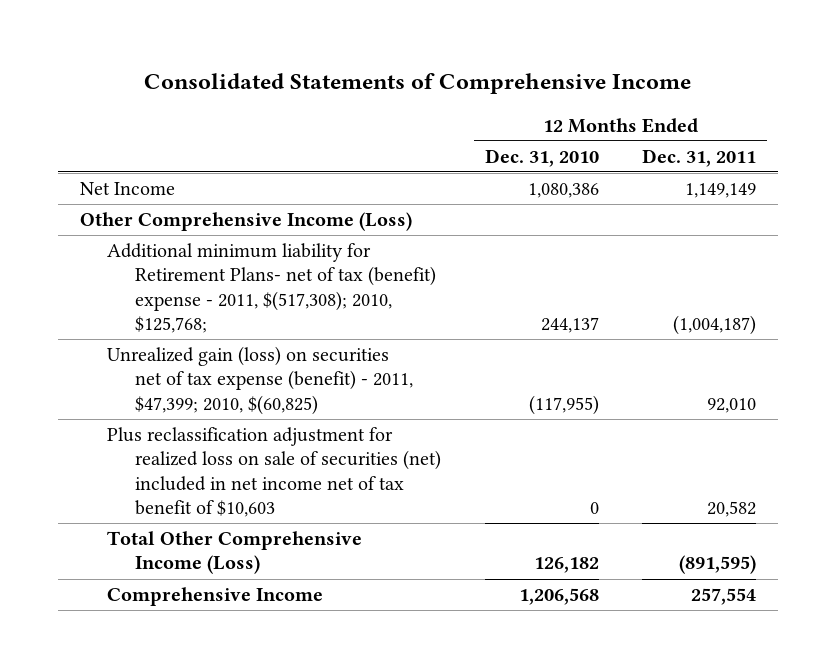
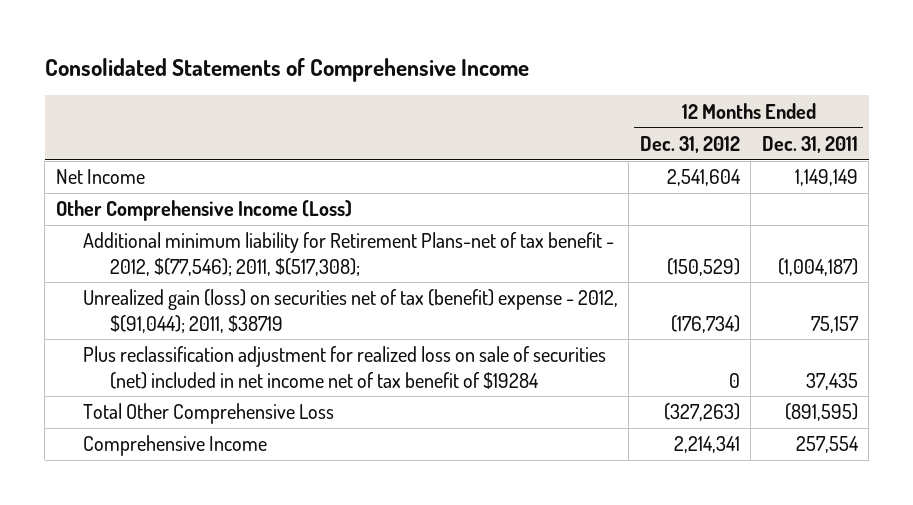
- | 12 Months Ended Dec. 31, 2010 | 12 Months Ended Dec. 31, 2011
+ | 12 Months Ended Dec. 31, 2012 | 12 Months Ended Dec. 31, 2011
- Additional minimum liability for Retirement Plans- net of tax (benefit) expense - 2011, $(517,308); 2010, $125,768; | 244,137 | (1,004,187)
- Unrealized gain (loss) on securities net of tax expense (benefit) - 2011, $47,399; 2010, $(60,825) | (117,955) | 92,010
- Plus reclassification adjustment for realized loss on sale of securities (net) included in net income net of tax benefit of $10,603 | 0 | 20,582
- Total Other Comprehensive Income (Loss) | 126,182 | (891,595)
+ Additional minimum liability for Retirement Plans-net of tax benefit - 2012, $(77,546); 2011, $(517,308); | (150,529) | (1,004,187)
+ Unrealized gain (loss) on securities net of tax (benefit) expense - 2012, $(91,044); 2011, $38719 | (176,734) | 75,157
+ Plus reclassification adjustment for realized loss on sale of securities (net) included in net income net of tax benefit of $19284 | 0 | 37,435
+ Total Other Comprehensive Loss | (327,263) | (891,595)

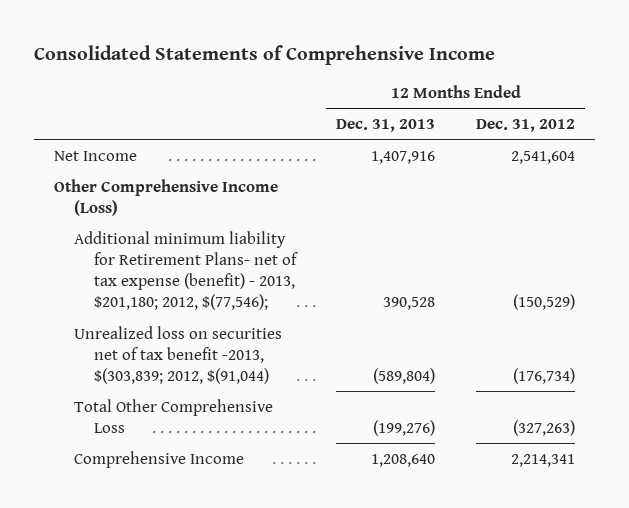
- | 12 Months Ended Dec. 31, 2012 | 12 Months Ended Dec. 31, 2011
+ | 12 Months Ended Dec. 31, 2013 | 12 Months Ended Dec. 31, 2012
- Additional minimum liability for Retirement Plans-net of tax benefit - 2012, $(77,546); 2011, $(517,308); | (150,529) | (1,004,187)
- Unrealized gain (loss) on securities net of tax (benefit) expense - 2012, $(91,044); 2011, $38719 | (176,734) | 75,157
- Plus reclassification adjustment for realized loss on sale of securities (net) included in net income net of tax benefit of $19284 | 0 | 37,435
+ Additional minimum liability for Retirement Plans- net of tax expense (benefit) - 2013, $201,180; 2012, $(77,546); | 390,528 | (150,529)
+ Unrealized loss on securities net of tax benefit -2013, $(303,839; 2012, $(91,044) | (589,804) | (176,734)

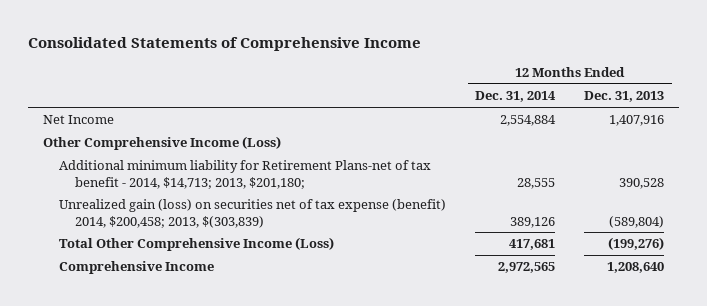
- | 12 Months Ended Dec. 31, 2013 | 12 Months Ended Dec. 31, 2012
+ | 12 Months Ended Dec. 31, 2014 | 12 Months Ended Dec. 31, 2013
- Additional minimum liability for Retirement Plans- net of tax expense (benefit) - 2013, $201,180; 2012, $(77,546); | 390,528 | (150,529)
- Unrealized loss on securities net of tax benefit -2013, $(303,839; 2012, $(91,044) | (589,804) | (176,734)
- Total Other Comprehensive Loss | (199,276) | (327,263)
+ Additional minimum liability for Retirement Plans-net of tax benefit - 2014, $14,713; 2013, $201,180; | 28,555 | 390,528
+ Unrealized gain (loss) on securities net of tax expense (benefit) 2014, $200,458; 2013, $(303,839) | 389,126 | (589,804)
+ Total Other Comprehensive Income (Loss) | 417,681 | (199,276)

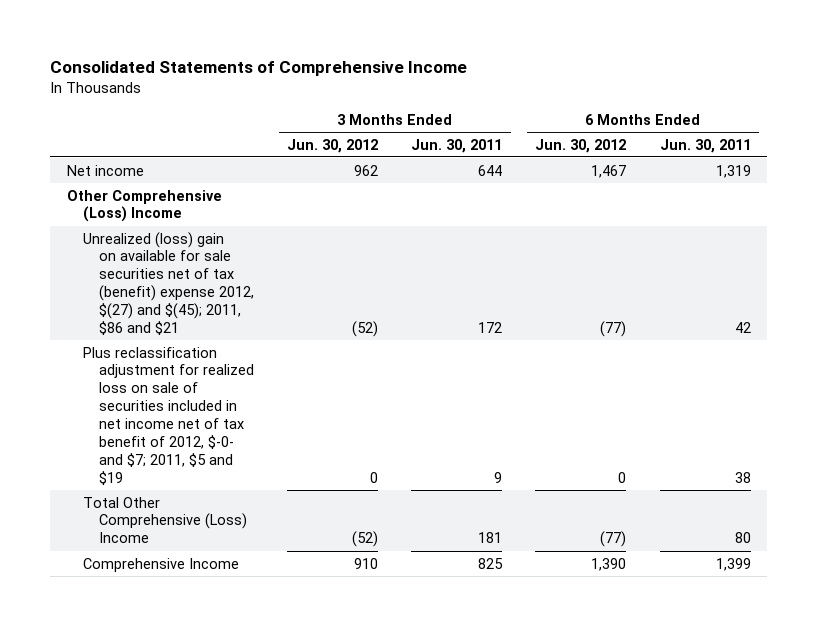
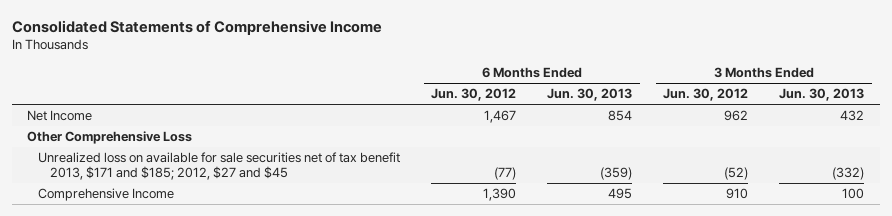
- | 3 Months Ended Jun. 30, 2012 | 3 Months Ended Jun. 30, 2011 | 6 Months Ended Jun. 30, 2012 | 6 Months Ended Jun. 30, 2011
+ | 6 Months Ended Jun. 30, 2012 | 6 Months Ended Jun. 30, 2013 | 3 Months Ended Jun. 30, 2012 | 3 Months Ended Jun. 30, 2013
- Net income | 962 | 644 | 1,467 | 1,319
- Other Comprehensive (Loss) Income
- Unrealized (loss) gain on available for sale securities net of tax (benefit) expense 2012, $(27) and $(45); 2011, $86 and $21 | (52) | 172 | (77) | 42
- Plus reclassification adjustment for realized loss on sale of securities included in net income net of tax benefit of 2012, $-0- and $7; 2011, $5 and $19 | 0 | 9 | 0 | 38
- Total Other Comprehensive (Loss) Income | (52) | 181 | (77) | 80
+ Net Income | 1,467 | 854 | 962 | 432
+ Other Comprehensive Loss
+ Unrealized loss on available for sale securities net of tax benefit 2013, $171 and $185; 2012, $27 and $45 | (77) | (359) | (52) | (332)

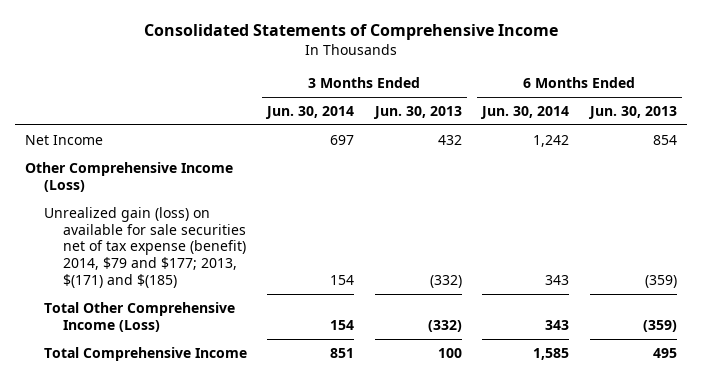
- | 6 Months Ended Jun. 30, 2012 | 6 Months Ended Jun. 30, 2013 | 3 Months Ended Jun. 30, 2012 | 3 Months Ended Jun. 30, 2013
+ | 3 Months Ended Jun. 30, 2014 | 3 Months Ended Jun. 30, 2013 | 6 Months Ended Jun. 30, 2014 | 6 Months Ended Jun. 30, 2013
- Other Comprehensive Loss
- Unrealized loss on available for sale securities net of tax benefit 2013, $171 and $185; 2012, $27 and $45 | (77) | (359) | (52) | (332)
- Comprehensive Income | 1,390 | 495 | 910 | 100
+ Other Comprehensive Income (Loss)
+ Unrealized gain (loss) on available for sale securities net of tax expense (benefit) 2014, $79 and $177; 2013, $(171) and $(185) | 154 | (332) | 343 | (359)
+ Total Other Comprehensive Income (Loss) | 154 | (332) | 343 | (359)
+ Total Comprehensive Income | 851 | 100 | 1,585 | 495

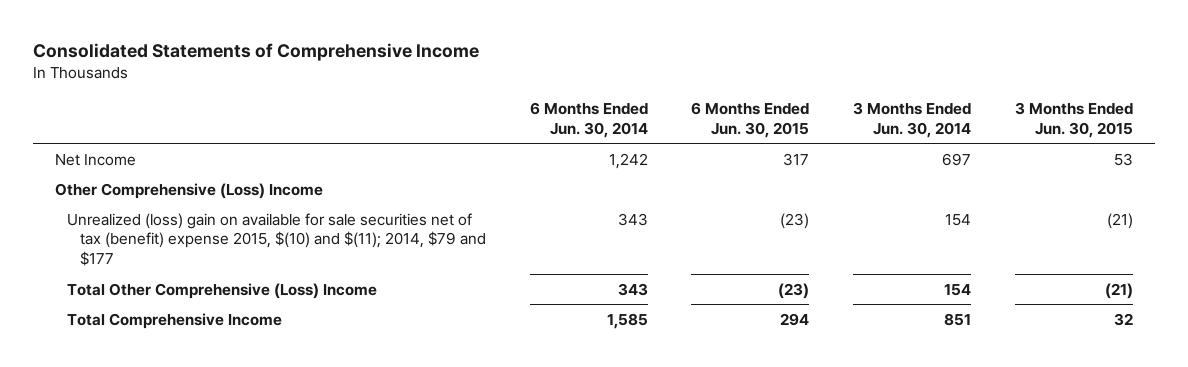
- | 3 Months Ended Jun. 30, 2014 | 3 Months Ended Jun. 30, 2013 | 6 Months Ended Jun. 30, 2014 | 6 Months Ended Jun. 30, 2013
+ | 6 Months Ended Jun. 30, 2014 | 6 Months Ended Jun. 30, 2015 | 3 Months Ended Jun. 30, 2014 | 3 Months Ended Jun. 30, 2015
- Other Comprehensive Income (Loss)
- Unrealized gain (loss) on available for sale securities net of tax expense (benefit) 2014, $79 and $177; 2013, $(171) and $(185) | 154 | (332) | 343 | (359)
- Total Other Comprehensive Income (Loss) | 154 | (332) | 343 | (359)
+ Other Comprehensive (Loss) Income
+ Unrealized (loss) gain on available for sale securities net of tax (benefit) expense 2015, $(10) and $(11); 2014, $79 and $177 | 343 | (23) | 154 | (21)
+ Total Other Comprehensive (Loss) Income | 343 | (23) | 154 | (21)

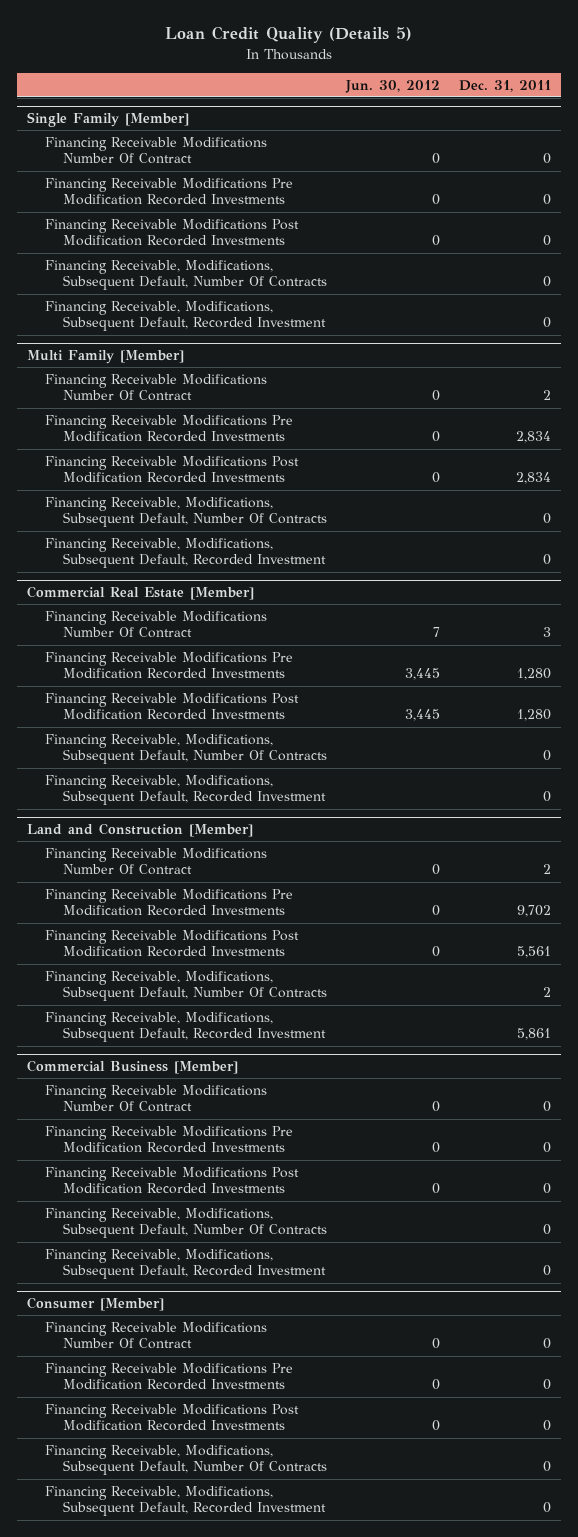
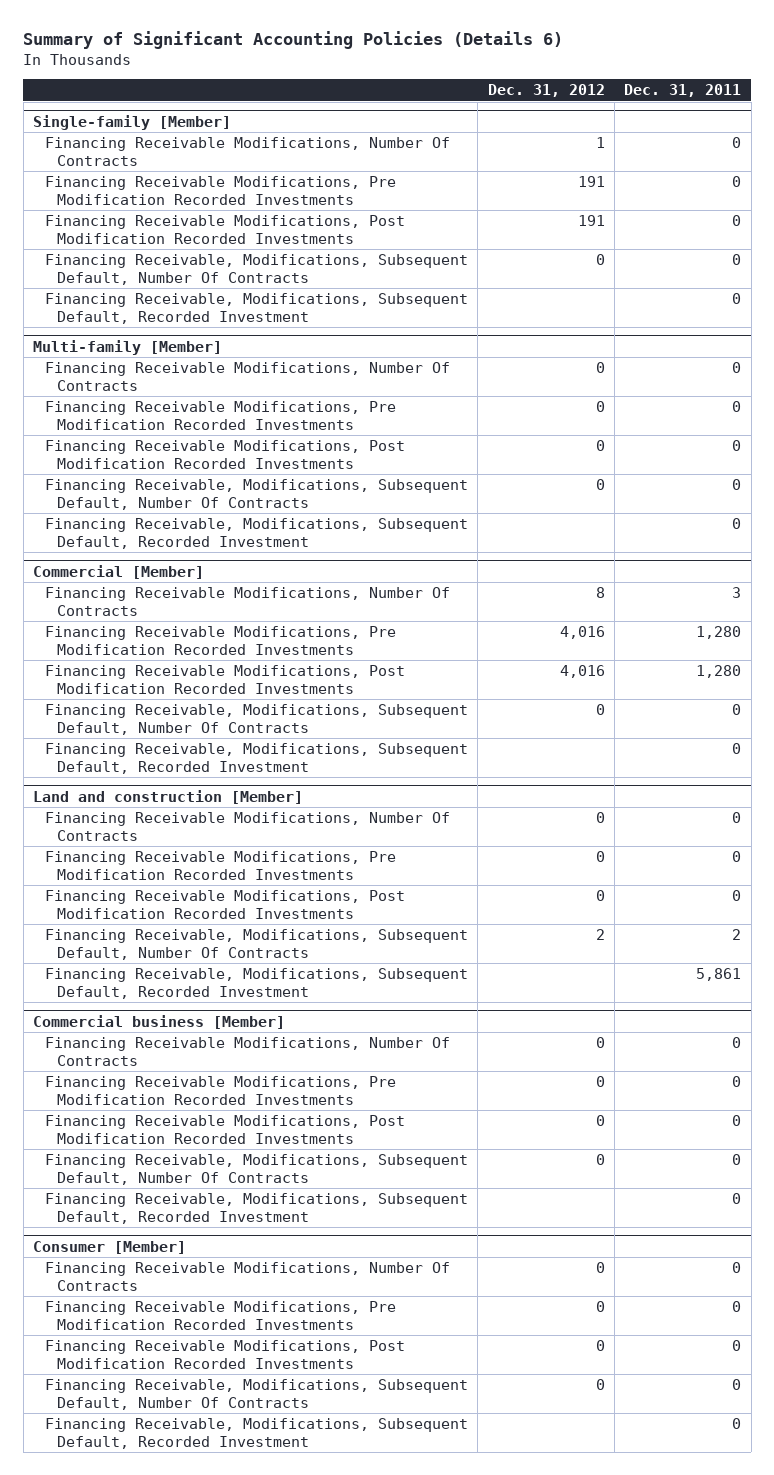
- Loan Credit Quality (Details 5)
+ Summary of Significant Accounting Policies (Details 6)
- | Jun. 30, 2012 | Dec. 31, 2011
+ | Dec. 31, 2012 | Dec. 31, 2011
- Single Family [Member]
- Financing Receivable Modifications Number Of Contract | 0 | 0
- Financing Receivable Modifications Pre Modification Recorded Investments | 0 | 0
- Financing Receivable Modifications Post Modification Recorded Investments | 0 | 0
+ Single-family [Member]
+ Financing Receivable Modifications, Number Of Contracts | 1 | 0
+ Financing Receivable Modifications, Pre Modification Recorded Investments | 191 | 0
+ Financing Receivable Modifications, Post Modification Recorded Investments | 191 | 0
- Multi Family [Member]
- Financing Receivable Modifications Number Of Contract | 0 | 2
- Financing Receivable Modifications Pre Modification Recorded Investments | 0 | 2,834
- Financing Receivable Modifications Post Modification Recorded Investments | 0 | 2,834
+ Multi-family [Member]
+ Financing Receivable Modifications, Number Of Contracts | 0 | 0
+ Financing Receivable Modifications, Pre Modification Recorded Investments | 0 | 0
+ Financing Receivable Modifications, Post Modification Recorded Investments | 0 | 0
- Commercial Real Estate [Member]
- Financing Receivable Modifications Number Of Contract | 7 | 3
- Financing Receivable Modifications Pre Modification Recorded Investments | 3,445 | 1,280
- Financing Receivable Modifications Post Modification Recorded Investments | 3,445 | 1,280
+ Commercial [Member]
+ Financing Receivable Modifications, Number Of Contracts | 8 | 3
+ Financing Receivable Modifications, Pre Modification Recorded Investments | 4,016 | 1,280
+ Financing Receivable Modifications, Post Modification Recorded Investments | 4,016 | 1,280
- Land and Construction [Member]
- Financing Receivable Modifications Number Of Contract | 0 | 2
- Financing Receivable Modifications Pre Modification Recorded Investments | 0 | 9,702
- Financing Receivable Modifications Post Modification Recorded Investments | 0 | 5,561
+ Land and construction [Member]
+ Financing Receivable Modifications, Number Of Contracts | 0 | 0
+ Financing Receivable Modifications, Pre Modification Recorded Investments | 0 | 0
+ Financing Receivable Modifications, Post Modification Recorded Investments | 0 | 0
- Commercial Business [Member]
- Financing Receivable Modifications Number Of Contract | 0 | 0
- Financing Receivable Modifications Pre Modification Recorded Investments | 0 | 0
- Financing Receivable Modifications Post Modification Recorded Investments | 0 | 0
+ Commercial business [Member]
+ Financing Receivable Modifications, Number Of Contracts | 0 | 0
+ Financing Receivable Modifications, Pre Modification Recorded Investments | 0 | 0
+ Financing Receivable Modifications, Post Modification Recorded Investments | 0 | 0
@ Consumer [Member]
- Financing Receivable Modifications Number Of Contract | 0 | 0
- Financing Receivable Modifications Pre Modification Recorded Investments | 0 | 0
- Financing Receivable Modifications Post Modification Recorded Investments | 0 | 0
+ Financing Receivable Modifications, Number Of Contracts | 0 | 0
+ Financing Receivable Modifications, Pre Modification Recorded Investments | 0 | 0
+ Financing Receivable Modifications, Post Modification Recorded Investments | 0 | 0

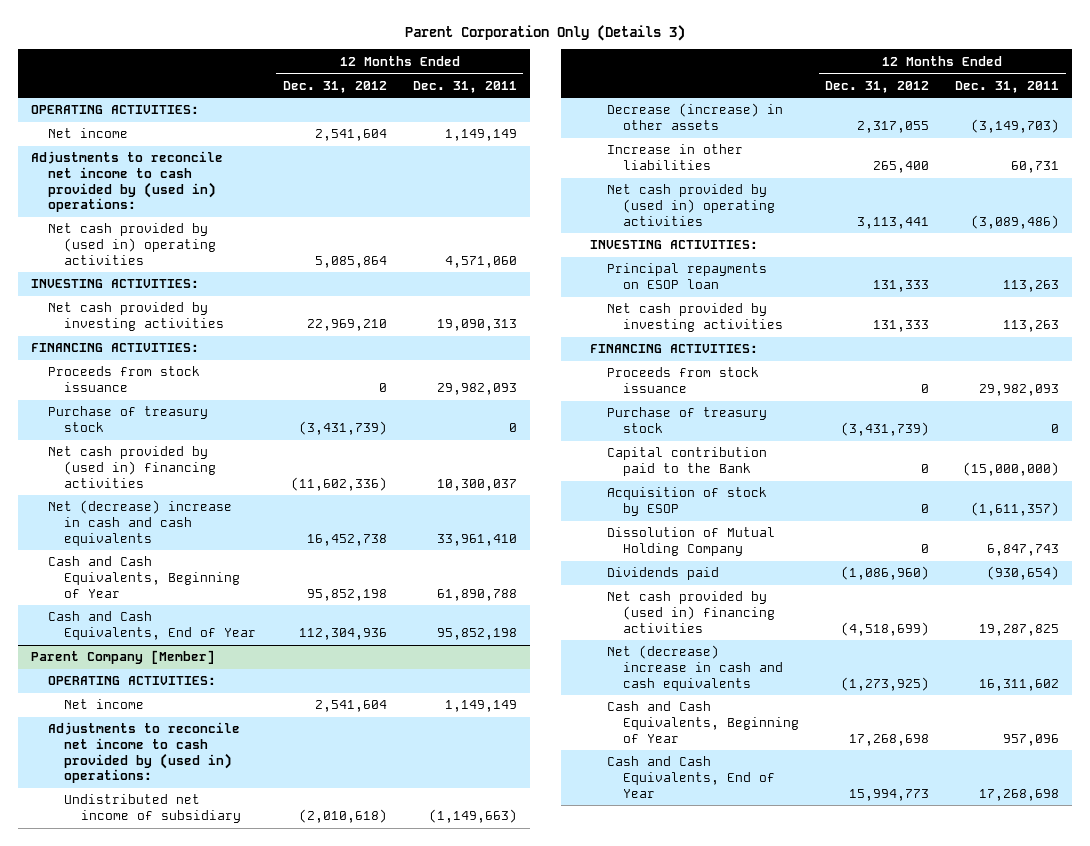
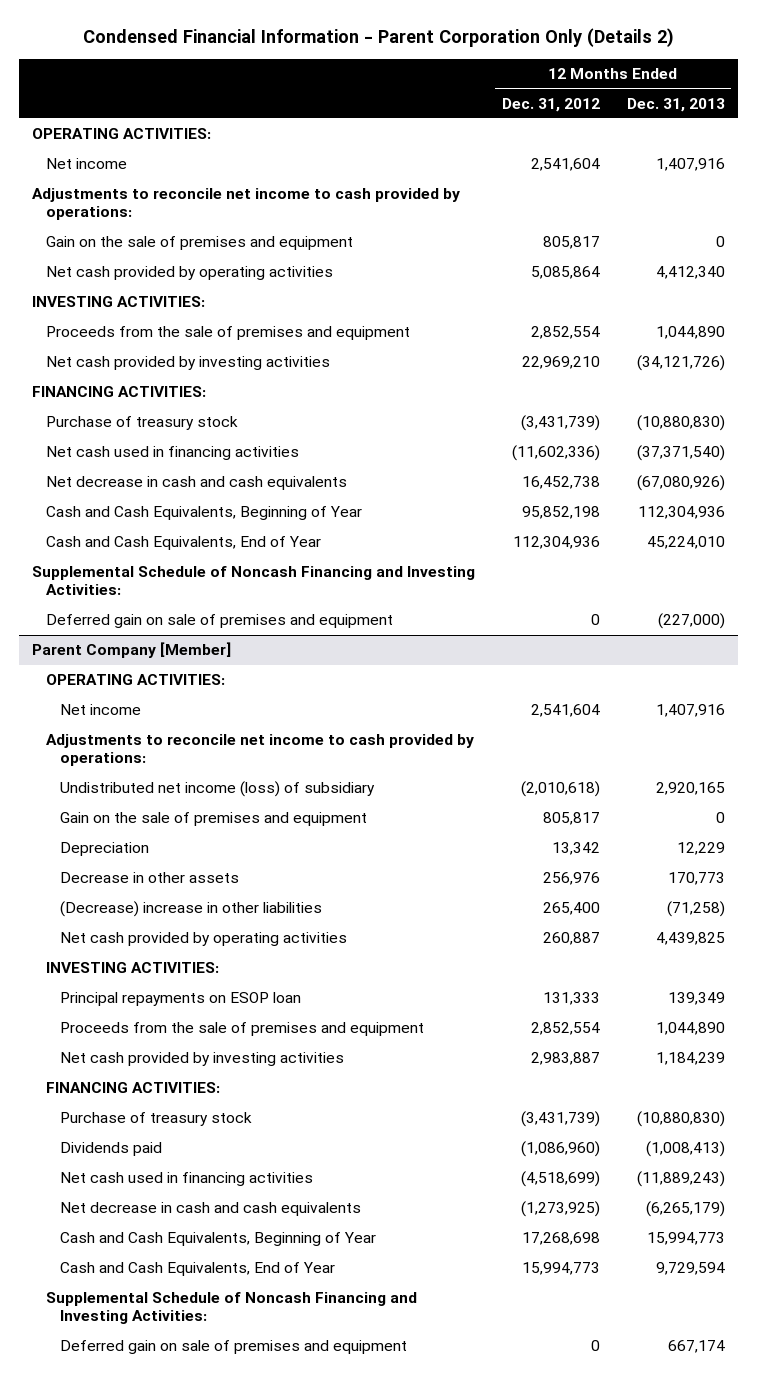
- Parent Corporation Only (Details 3)
+ Condensed Financial Information - Parent Corporation Only (Details 2)
- | 12 Months Ended Dec. 31, 2012 | 12 Months Ended Dec. 31, 2011
+ | 12 Months Ended Dec. 31, 2012 | 12 Months Ended Dec. 31, 2013
- Adjustments to reconcile net income to cash provided by (used in) operations:
- Net cash provided by (used in) operating activities | 5,085,864 | 4,571,060
+ Adjustments to reconcile net income to cash provided by operations:
+ Gain on the sale of premises and equipment | 805,817 | 0
+ Net cash provided by operating activities | 5,085,864 | 4,412,340
+ Proceeds from the sale of premises and equipment | 2,852,554 | 1,044,890
- Proceeds from stock issuance | 0 | 29,982,093
- Net cash provided by (used in) financing activities | (11,602,336) | 10,300,037
- Net (decrease) increase in cash and cash equivalents | 16,452,738 | 33,961,410
+ Net cash used in financing activities | (11,602,336) | (37,371,540)
+ Net decrease in cash and cash equivalents | 16,452,738 | (67,080,926)
+ Supplemental Schedule of Noncash Financing and Investing Activities:
+ Deferred gain on sale of premises and equipment | 0 | (227,000)
@ Parent Company [Member]
- Adjustments to reconcile net income to cash provided by (used in) operations:
- Undistributed net income of subsidiary | (2,010,618) | (1,149,663)
- Decrease (increase) in other assets | 2,317,055 | (3,149,703)
- Increase in other liabilities | 265,400 | 60,731
- Net cash provided by (used in) operating activities | 3,113,441 | (3,089,486)
+ Adjustments to reconcile net income to cash provided by operations:
+ Undistributed net income (loss) of subsidiary | (2,010,618) | 2,920,165
+ Gain on the sale of premises and equipment | 805,817 | 0
+ Depreciation | 13,342 | 12,229
+ Decrease in other assets | 256,976 | 170,773
+ (Decrease) increase in other liabilities | 265,400 | (71,258)
+ Net cash provided by operating activities | 260,887 | 4,439,825
- Net cash provided by investing activities | 131,333 | 113,263
+ Proceeds from the sale of premises and equipment | 2,852,554 | 1,044,890
+ Net cash provided by investing activities | 2,983,887 | 1,184,239
- Proceeds from stock issuance | 0 | 29,982,093
- Capital contribution paid to the Bank | 0 | (15,000,000)
- Acquisition of stock by ESOP | 0 | (1,611,357)
- Dissolution of Mutual Holding Company | 0 | 6,847,743
- Net cash provided by (used in) financing activities | (4,518,699) | 19,287,825
- Net (decrease) increase in cash and cash equivalents | (1,273,925) | 16,311,602
+ Net cash used in financing activities | (4,518,699) | (11,889,243)
+ Net decrease in cash and cash equivalents | (1,273,925) | (6,265,179)
+ Supplemental Schedule of Noncash Financing and Investing Activities:
+ Deferred gain on sale of premises and equipment | 0 | 667,174

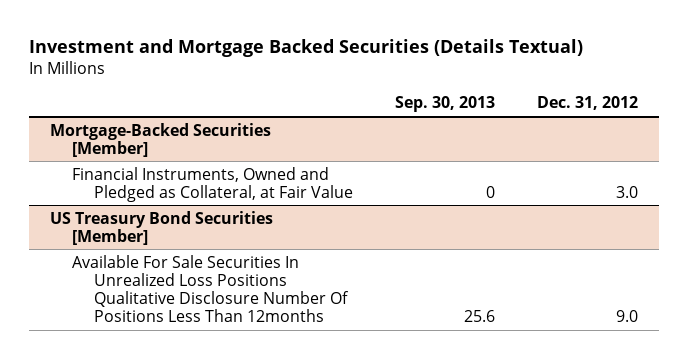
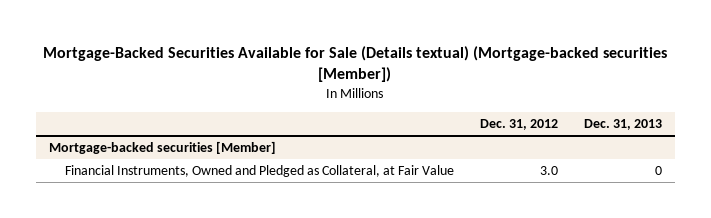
- Investment and Mortgage Backed Securities (Details Textual)
+ Mortgage-Backed Securities Available for Sale (Details textual) (Mortgage-backed securities [Member])
- | Sep. 30, 2013 | Dec. 31, 2012
+ | Dec. 31, 2012 | Dec. 31, 2013
- Mortgage-Backed Securities [Member]
+ Mortgage-backed securities [Member]
- US Treasury Bond Securities [Member]
- Available For Sale Securities In Unrealized Loss Positions Qualitative Disclosure Number Of Positions Less Than 12months | 25.6 | 9.0

